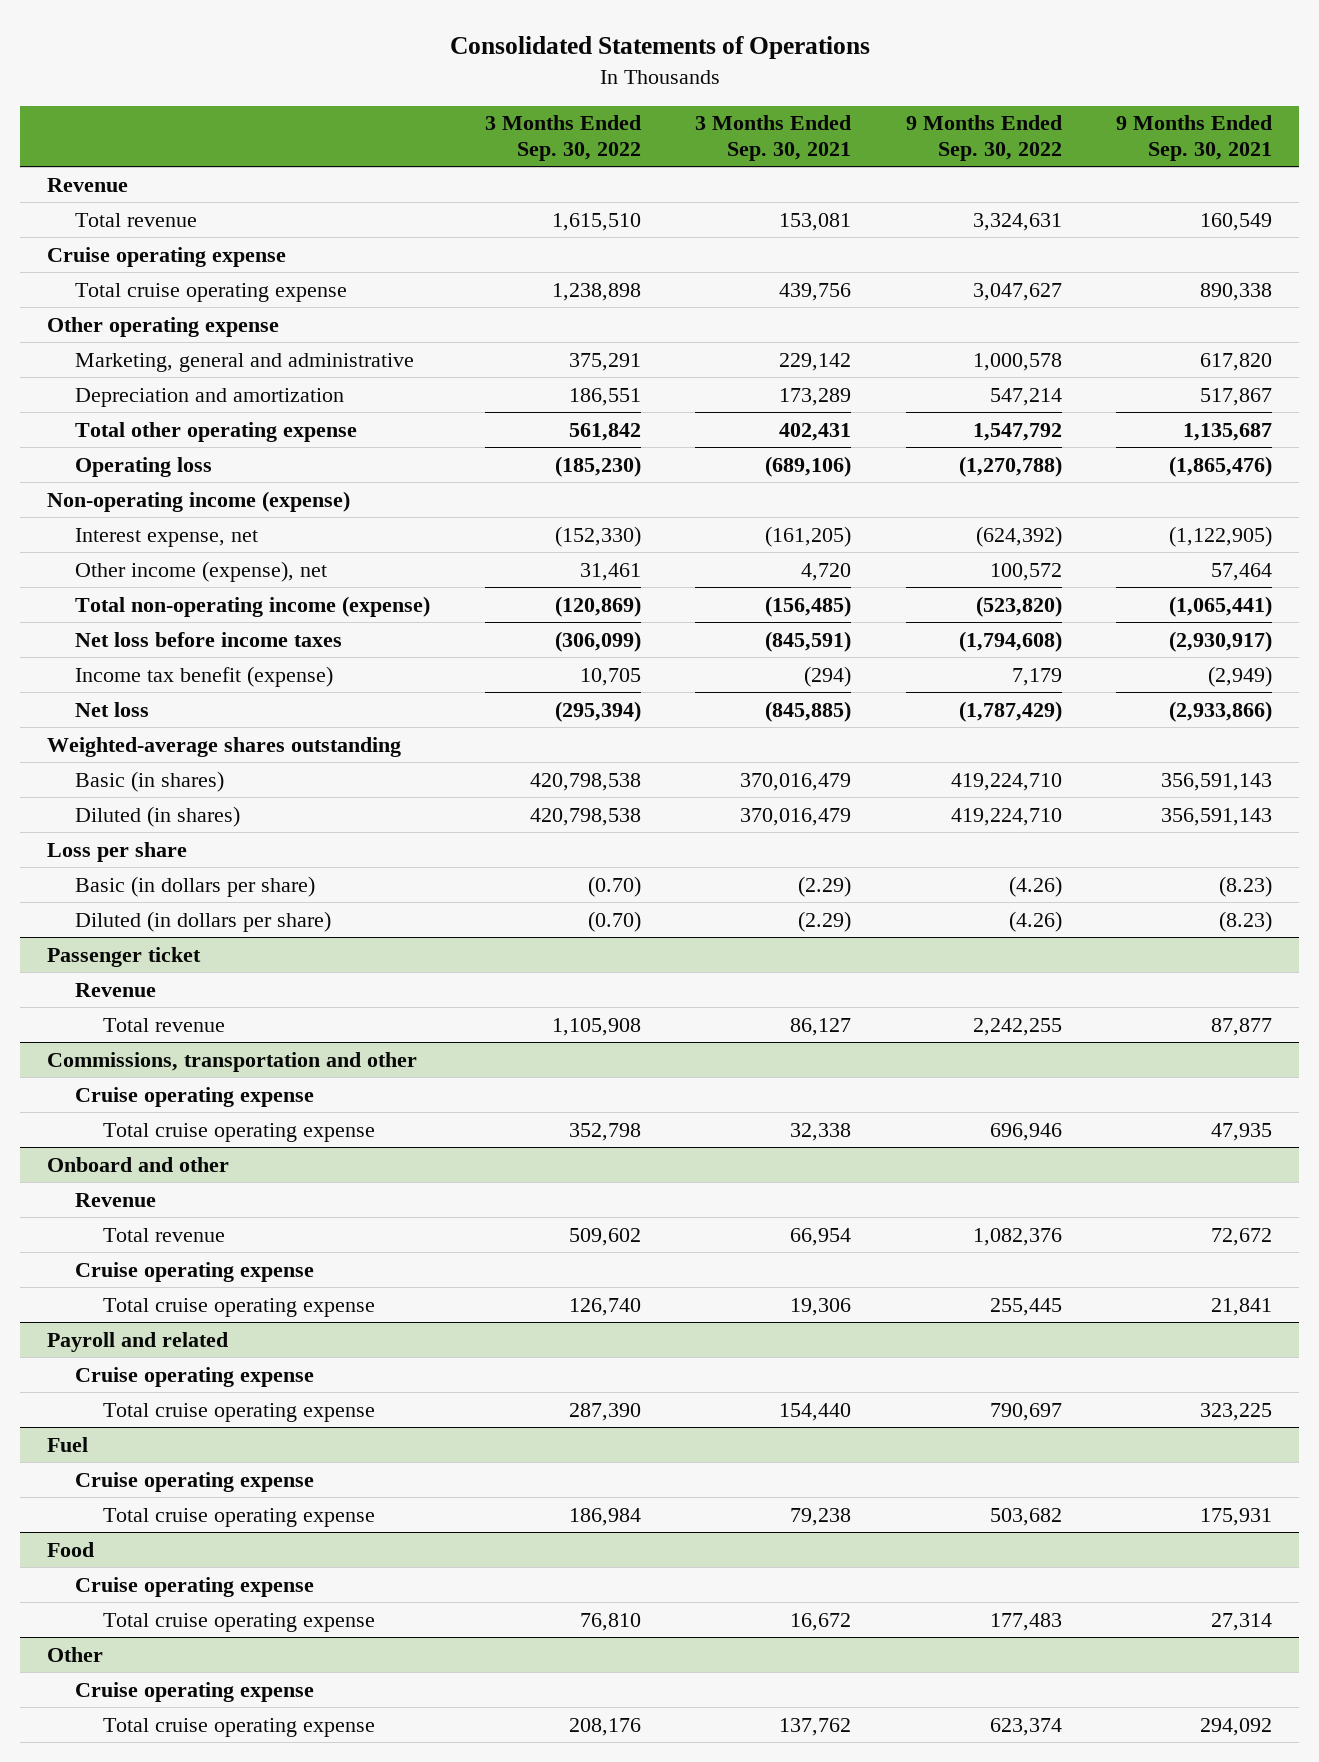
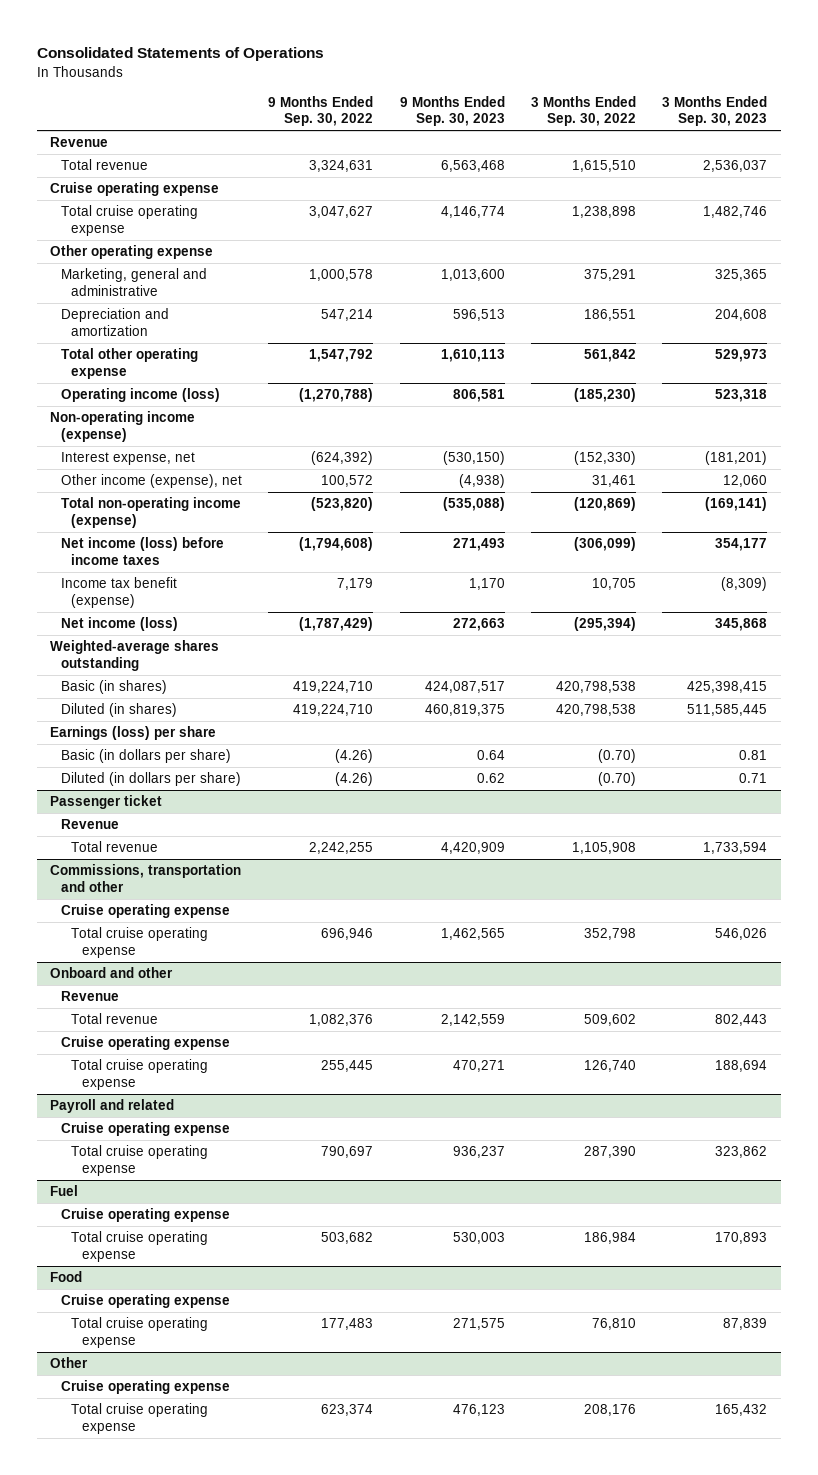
- | 3 Months Ended Sep. 30, 2022 | 3 Months Ended Sep. 30, 2021 | 9 Months Ended Sep. 30, 2022 | 9 Months Ended Sep. 30, 2021
+ | 9 Months Ended Sep. 30, 2022 | 9 Months Ended Sep. 30, 2023 | 3 Months Ended Sep. 30, 2022 | 3 Months Ended Sep. 30, 2023
- Operating loss | (185,230) | (689,106) | (1,270,788) | (1,865,476)
+ Operating income (loss) | (1,270,788) | 806,581 | (185,230) | 523,318
- Net loss before income taxes | (306,099) | (845,591) | (1,794,608) | (2,930,917)
+ Net income (loss) before income taxes | (1,794,608) | 271,493 | (306,099) | 354,177
- Net loss | (295,394) | (845,885) | (1,787,429) | (2,933,866)
+ Net income (loss) | (1,787,429) | 272,663 | (295,394) | 345,868
- Loss per share
+ Earnings (loss) per share

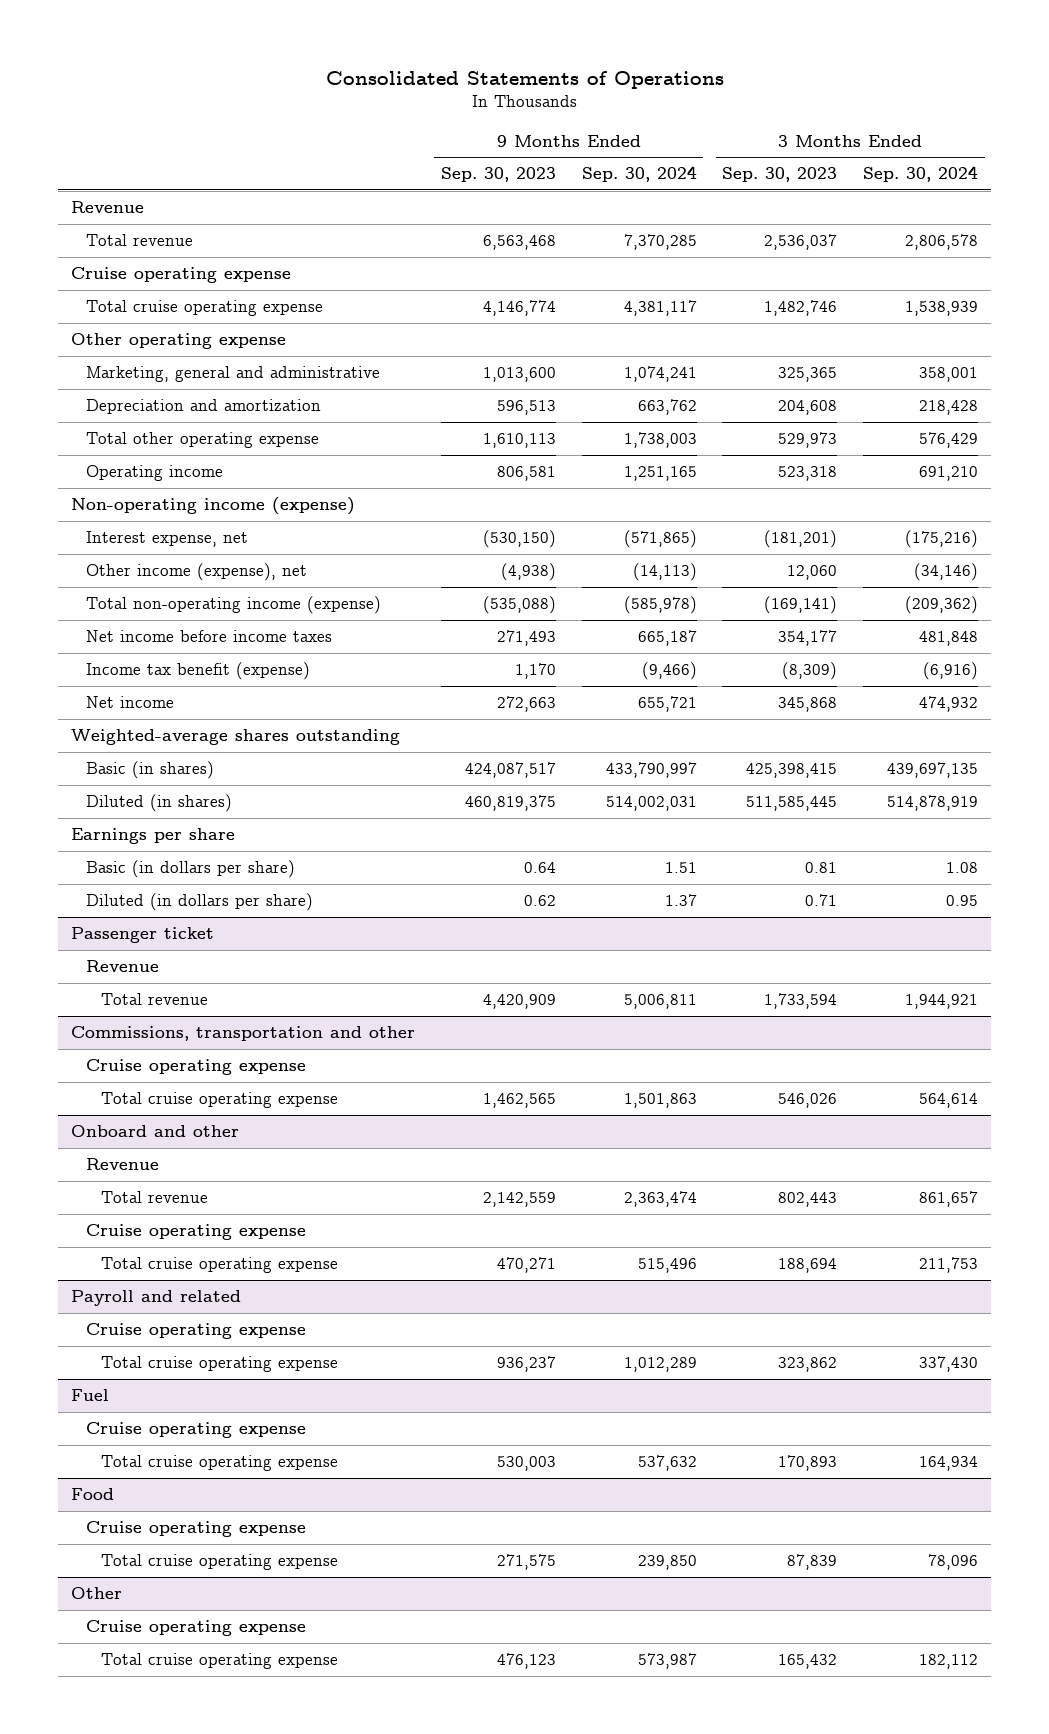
- | 9 Months Ended Sep. 30, 2022 | 9 Months Ended Sep. 30, 2023 | 3 Months Ended Sep. 30, 2022 | 3 Months Ended Sep. 30, 2023
+ | 9 Months Ended Sep. 30, 2023 | 9 Months Ended Sep. 30, 2024 | 3 Months Ended Sep. 30, 2023 | 3 Months Ended Sep. 30, 2024
- Operating income (loss) | (1,270,788) | 806,581 | (185,230) | 523,318
+ Operating income | 806,581 | 1,251,165 | 523,318 | 691,210
- Net income (loss) before income taxes | (1,794,608) | 271,493 | (306,099) | 354,177
+ Net income before income taxes | 271,493 | 665,187 | 354,177 | 481,848
- Net income (loss) | (1,787,429) | 272,663 | (295,394) | 345,868
+ Net income | 272,663 | 655,721 | 345,868 | 474,932
- Earnings (loss) per share
+ Earnings per share

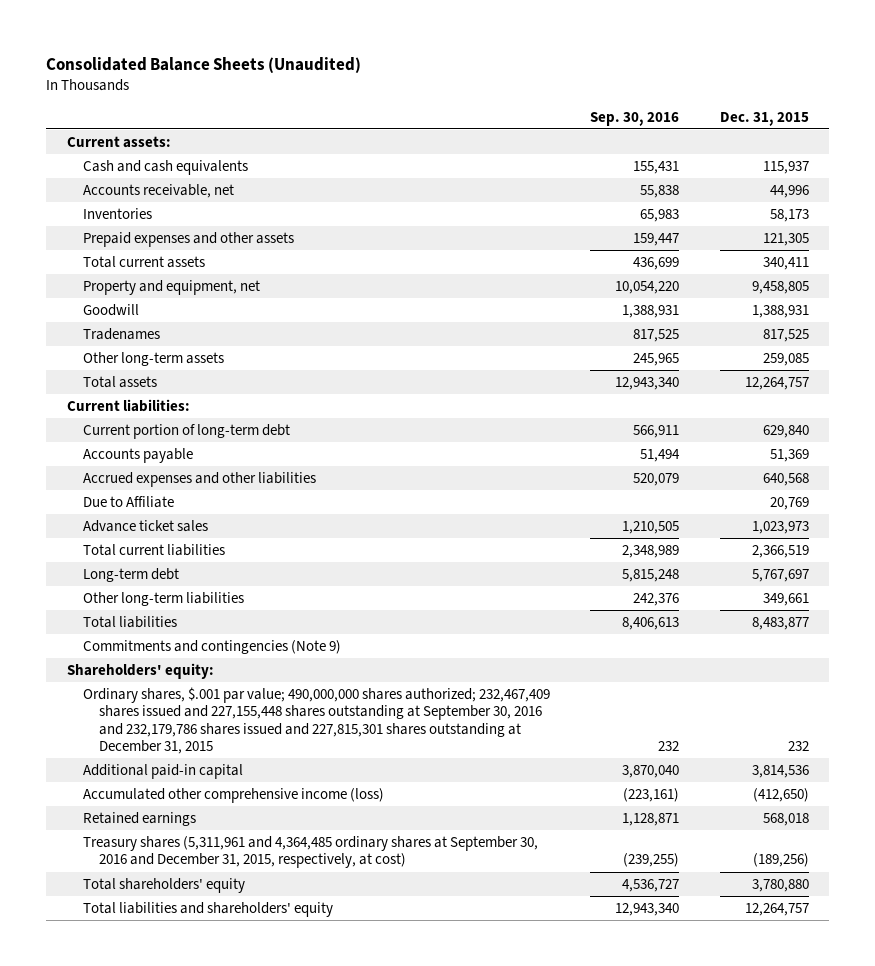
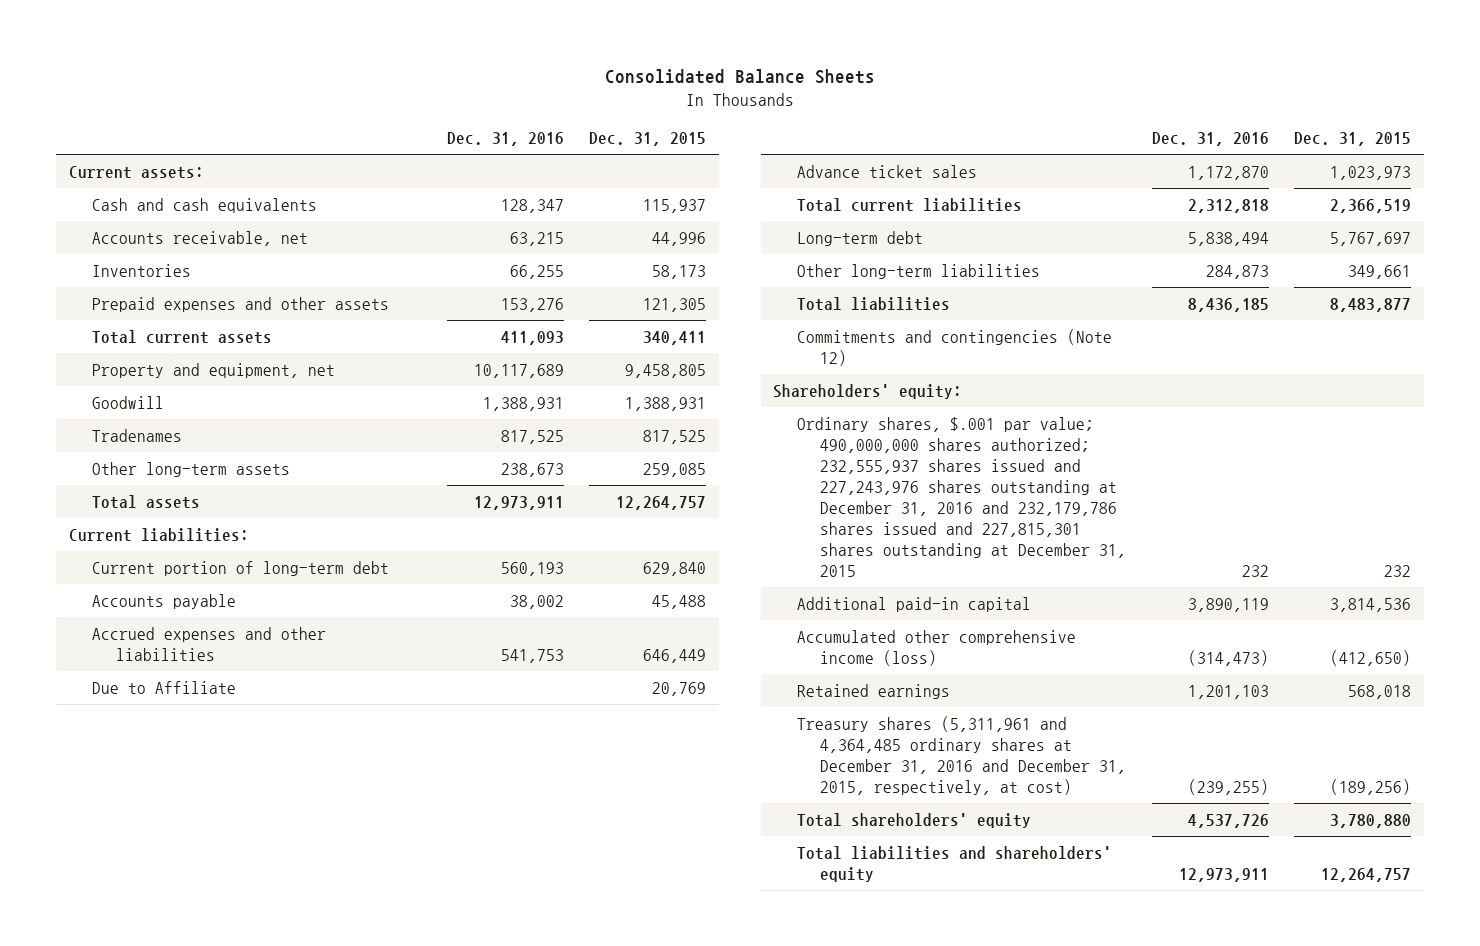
- Consolidated Balance Sheets (Unaudited)
+ Consolidated Balance Sheets
- | Sep. 30, 2016 | Dec. 31, 2015
+ | Dec. 31, 2016 | Dec. 31, 2015
- Accounts payable | 51,494 | 51,369
- Accrued expenses and other liabilities | 520,079 | 640,568
+ Accounts payable | 38,002 | 45,488
+ Accrued expenses and other liabilities | 541,753 | 646,449
- Commitments and contingencies (Note 9)
+ Commitments and contingencies (Note 12)
- Ordinary shares, $.001 par value; 490,000,000 shares authorized; 232,467,409 shares issued and 227,155,448 shares outstanding at September 30, 2016 and 232,179,786 shares issued and 227,815,301 shares outstanding at December 31, 2015 | 232 | 232
+ Ordinary shares, $.001 par value; 490,000,000 shares authorized; 232,555,937 shares issued and 227,243,976 shares outstanding at December 31, 2016 and 232,179,786 shares issued and 227,815,301 shares outstanding at December 31, 2015 | 232 | 232
- Treasury shares (5,311,961 and 4,364,485 ordinary shares at September 30, 2016 and December 31, 2015, respectively, at cost) | (239,255) | (189,256)
+ Treasury shares (5,311,961 and 4,364,485 ordinary shares at December 31, 2016 and December 31, 2015, respectively, at cost) | (239,255) | (189,256)

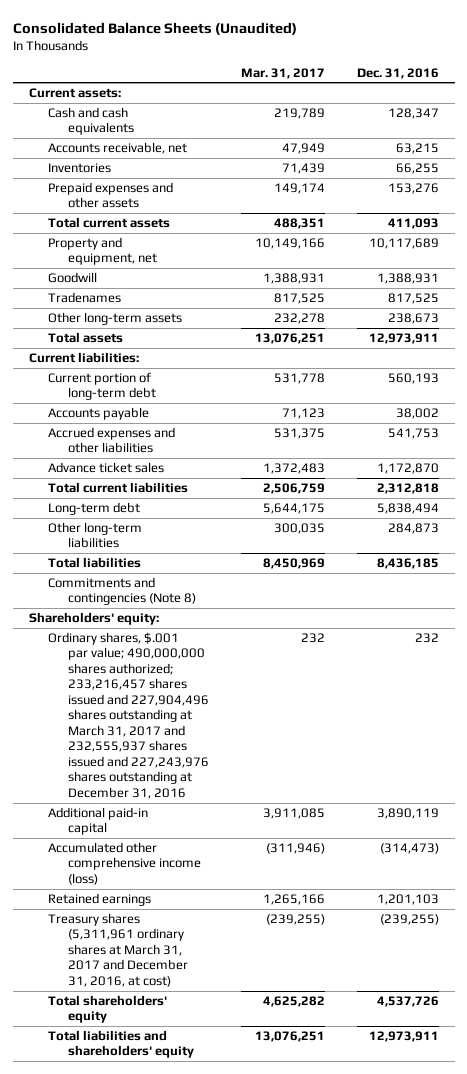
- Consolidated Balance Sheets
+ Consolidated Balance Sheets (Unaudited)
- | Dec. 31, 2016 | Dec. 31, 2015
+ | Mar. 31, 2017 | Dec. 31, 2016
- Due to Affiliate | | 20,769
- Commitments and contingencies (Note 12)
+ Commitments and contingencies (Note 8)
- Ordinary shares, $.001 par value; 490,000,000 shares authorized; 232,555,937 shares issued and 227,243,976 shares outstanding at December 31, 2016 and 232,179,786 shares issued and 227,815,301 shares outstanding at December 31, 2015 | 232 | 232
+ Ordinary shares, $.001 par value; 490,000,000 shares authorized; 233,216,457 shares issued and 227,904,496 shares outstanding at March 31, 2017 and 232,555,937 shares issued and 227,243,976 shares outstanding at December 31, 2016 | 232 | 232
- Treasury shares (5,311,961 and 4,364,485 ordinary shares at December 31, 2016 and December 31, 2015, respectively, at cost) | (239,255) | (189,256)
+ Treasury shares (5,311,961 ordinary shares at March 31, 2017 and December 31, 2016, at cost) | (239,255) | (239,255)

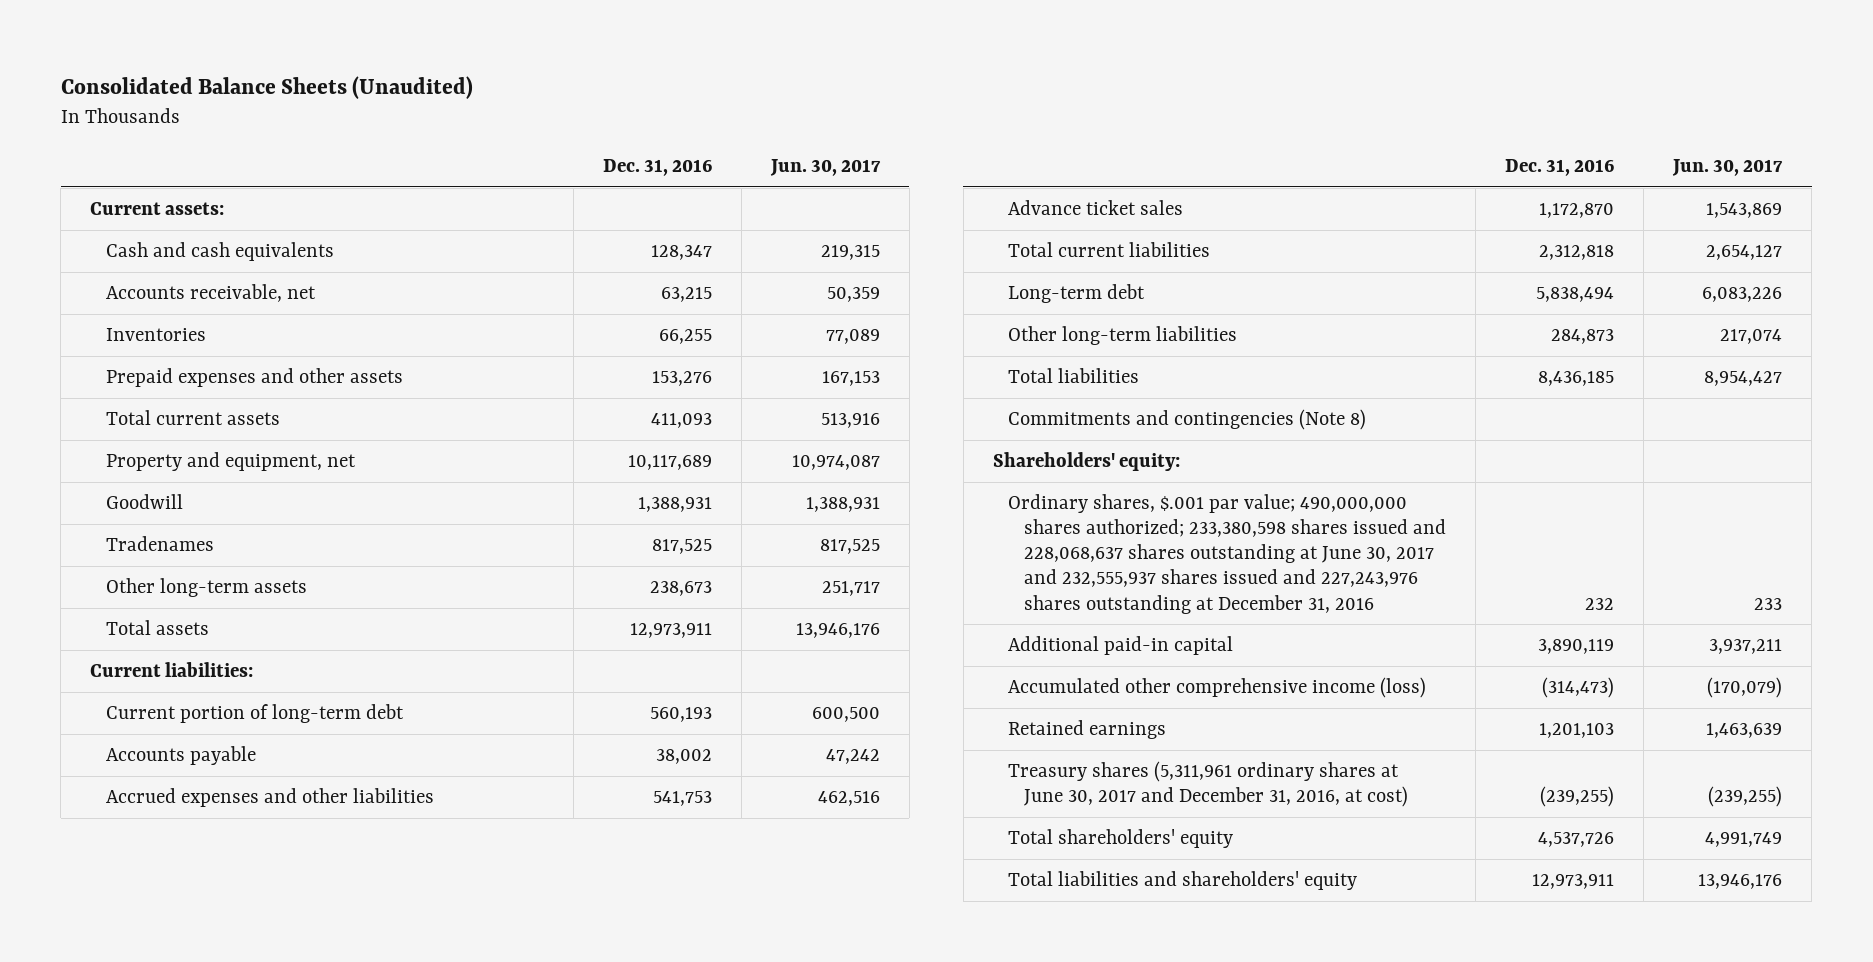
- | Mar. 31, 2017 | Dec. 31, 2016
+ | Dec. 31, 2016 | Jun. 30, 2017
- Ordinary shares, $.001 par value; 490,000,000 shares authorized; 233,216,457 shares issued and 227,904,496 shares outstanding at March 31, 2017 and 232,555,937 shares issued and 227,243,976 shares outstanding at December 31, 2016 | 232 | 232
+ Ordinary shares, $.001 par value; 490,000,000 shares authorized; 233,380,598 shares issued and 228,068,637 shares outstanding at June 30, 2017 and 232,555,937 shares issued and 227,243,976 shares outstanding at December 31, 2016 | 232 | 233
- Treasury shares (5,311,961 ordinary shares at March 31, 2017 and December 31, 2016, at cost) | (239,255) | (239,255)
+ Treasury shares (5,311,961 ordinary shares at June 30, 2017 and December 31, 2016, at cost) | (239,255) | (239,255)

